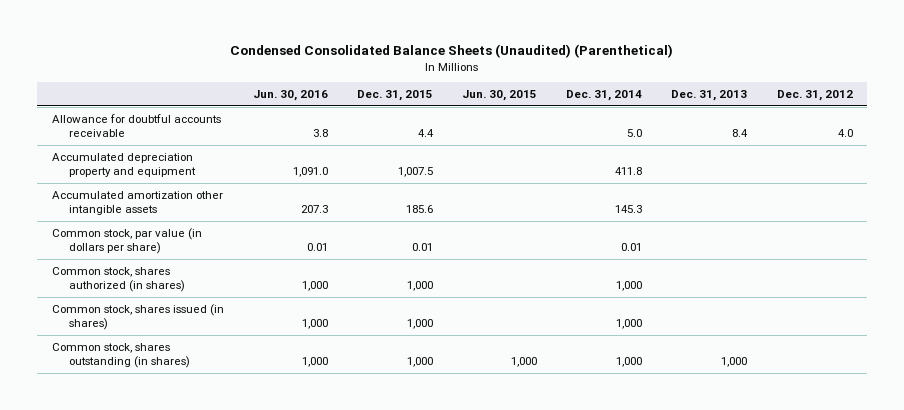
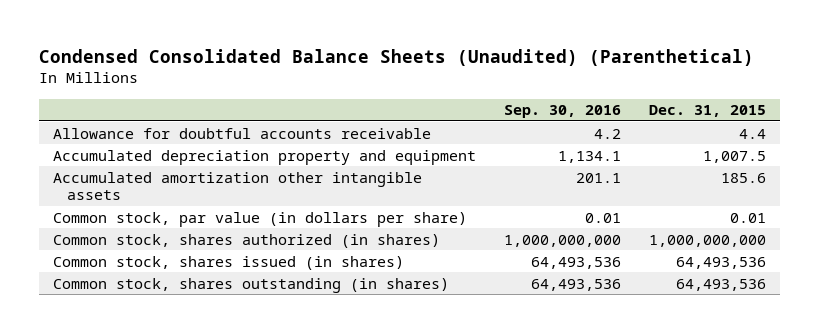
- | Jun. 30, 2016 | Dec. 31, 2015 | Jun. 30, 2015 | Dec. 31, 2014 | Dec. 31, 2013 | Dec. 31, 2012
+ | Sep. 30, 2016 | Dec. 31, 2015
- Common stock, shares authorized (in shares) | 1,000 | 1,000 | | 1,000 | |
- Common stock, shares issued (in shares) | 1,000 | 1,000 | | 1,000 | |
- Common stock, shares outstanding (in shares) | 1,000 | 1,000 | 1,000 | 1,000 | 1,000 |
+ Common stock, shares authorized (in shares) | 1,000,000,000 | 1,000,000,000
+ Common stock, shares issued (in shares) | 64,493,536 | 64,493,536
+ Common stock, shares outstanding (in shares) | 64,493,536 | 64,493,536

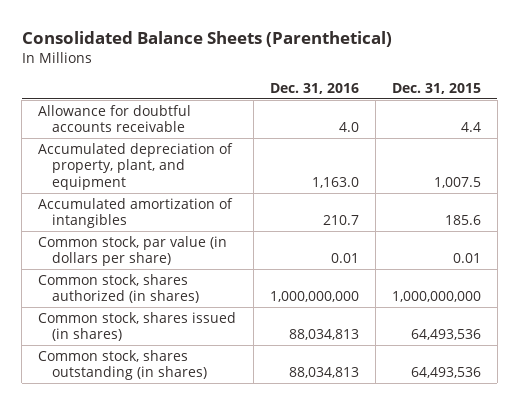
- Condensed Consolidated Balance Sheets (Unaudited) (Parenthetical)
+ Consolidated Balance Sheets (Parenthetical)
- | Sep. 30, 2016 | Dec. 31, 2015
+ | Dec. 31, 2016 | Dec. 31, 2015
- Accumulated depreciation property and equipment | 1,134.1 | 1,007.5
- Accumulated amortization other intangible assets | 201.1 | 185.6
+ Accumulated depreciation of property, plant, and equipment | 1,163.0 | 1,007.5
+ Accumulated amortization of intangibles | 210.7 | 185.6

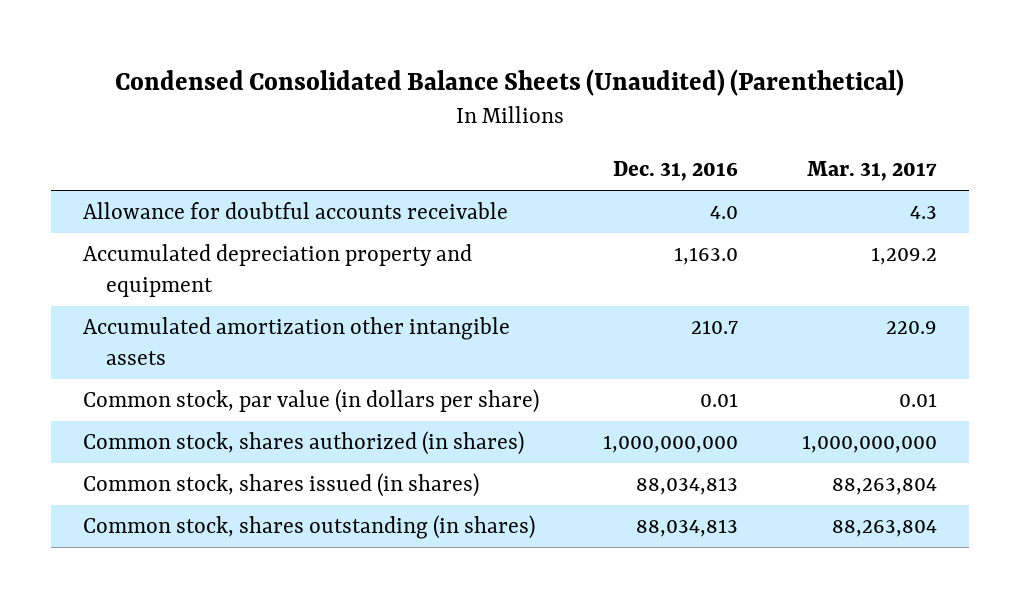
- Consolidated Balance Sheets (Parenthetical)
+ Condensed Consolidated Balance Sheets (Unaudited) (Parenthetical)
- | Dec. 31, 2016 | Dec. 31, 2015
+ | Dec. 31, 2016 | Mar. 31, 2017
- Accumulated depreciation of property, plant, and equipment | 1,163.0 | 1,007.5
- Accumulated amortization of intangibles | 210.7 | 185.6
+ Accumulated depreciation property and equipment | 1,163.0 | 1,209.2
+ Accumulated amortization other intangible assets | 210.7 | 220.9

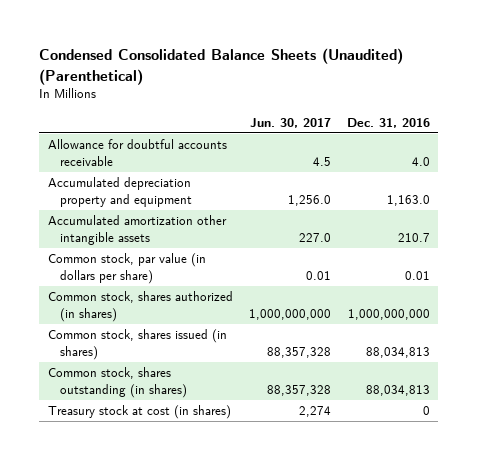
- | Dec. 31, 2016 | Mar. 31, 2017
+ | Jun. 30, 2017 | Dec. 31, 2016
+ Treasury stock at cost (in shares) | 2,274 | 0

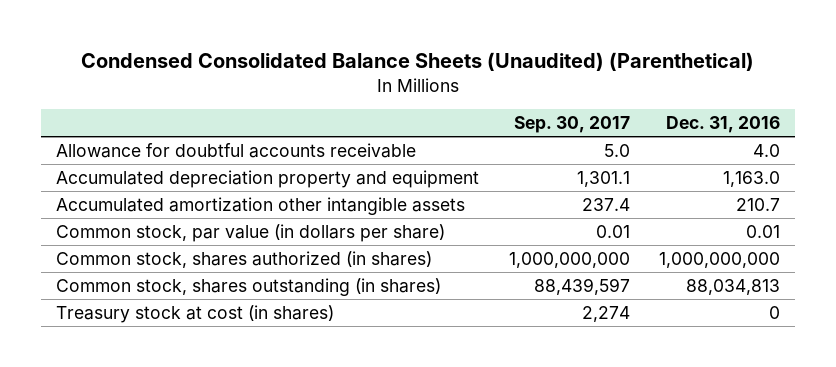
- | Jun. 30, 2017 | Dec. 31, 2016
+ | Sep. 30, 2017 | Dec. 31, 2016
- Common stock, shares issued (in shares) | 88,357,328 | 88,034,813

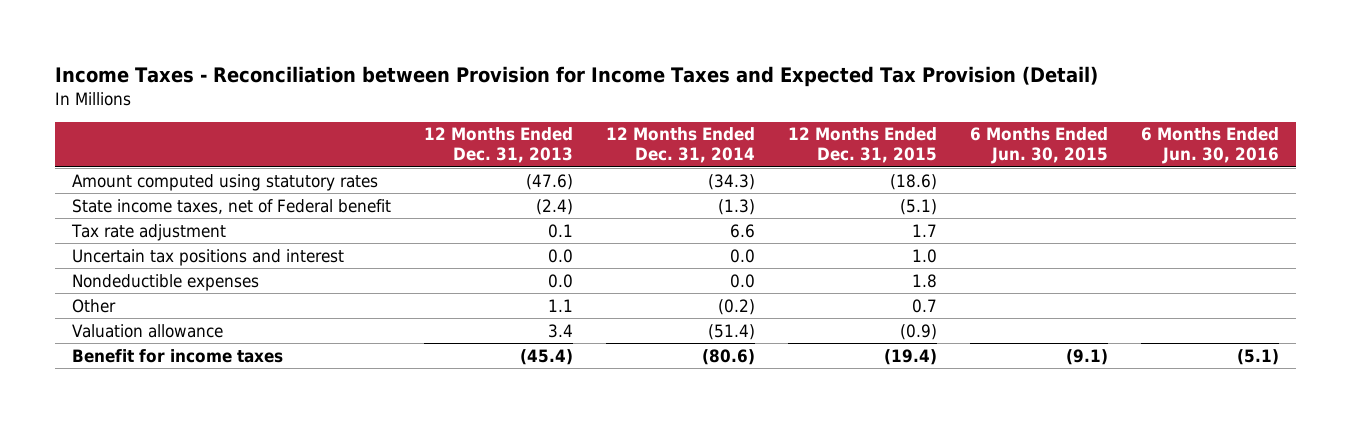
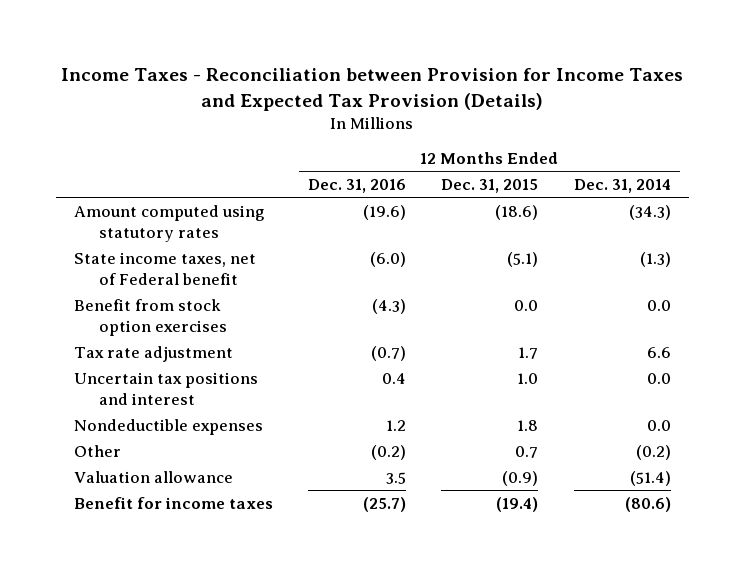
- Income Taxes - Reconciliation between Provision for Income Taxes and Expected Tax Provision (Detail)
+ Income Taxes - Reconciliation between Provision for Income Taxes and Expected Tax Provision (Details)
- | 12 Months Ended Dec. 31, 2013 | 12 Months Ended Dec. 31, 2014 | 12 Months Ended Dec. 31, 2015 | 6 Months Ended Jun. 30, 2015 | 6 Months Ended Jun. 30, 2016
+ | 12 Months Ended Dec. 31, 2016 | 12 Months Ended Dec. 31, 2015 | 12 Months Ended Dec. 31, 2014
+ Benefit from stock option exercises | (4.3) | 0.0 | 0.0

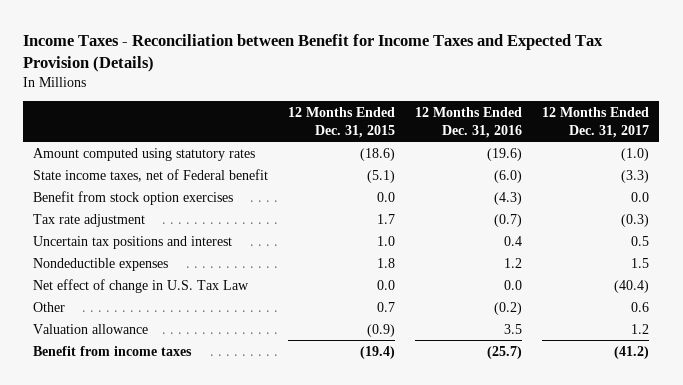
- Income Taxes - Reconciliation between Provision for Income Taxes and Expected Tax Provision (Details)
+ Income Taxes - Reconciliation between Benefit for Income Taxes and Expected Tax Provision (Details)
- | 12 Months Ended Dec. 31, 2016 | 12 Months Ended Dec. 31, 2015 | 12 Months Ended Dec. 31, 2014
+ | 12 Months Ended Dec. 31, 2015 | 12 Months Ended Dec. 31, 2016 | 12 Months Ended Dec. 31, 2017
+ Net effect of change in U.S. Tax Law | 0.0 | 0.0 | (40.4)
- Benefit for income taxes | (25.7) | (19.4) | (80.6)
+ Benefit from income taxes | (19.4) | (25.7) | (41.2)

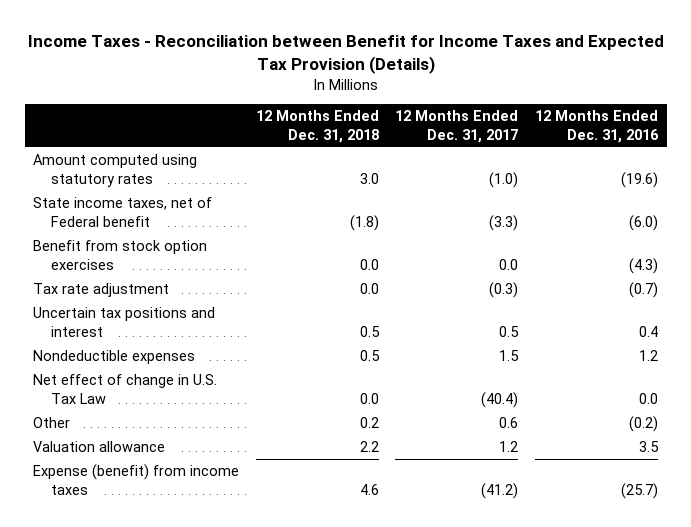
- | 12 Months Ended Dec. 31, 2015 | 12 Months Ended Dec. 31, 2016 | 12 Months Ended Dec. 31, 2017
+ | 12 Months Ended Dec. 31, 2018 | 12 Months Ended Dec. 31, 2017 | 12 Months Ended Dec. 31, 2016
- Benefit from income taxes | (19.4) | (25.7) | (41.2)
+ Expense (benefit) from income taxes | 4.6 | (41.2) | (25.7)

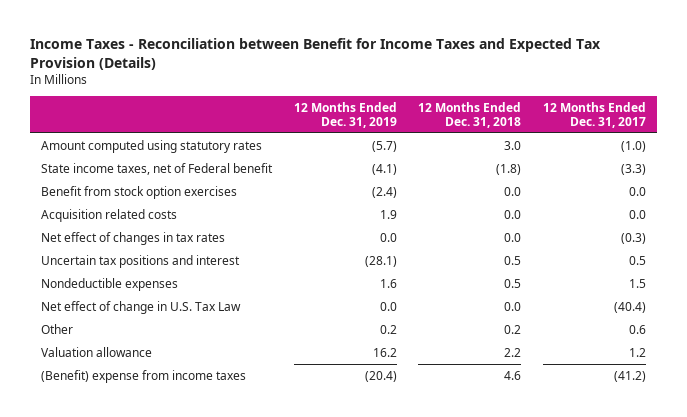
- | 12 Months Ended Dec. 31, 2018 | 12 Months Ended Dec. 31, 2017 | 12 Months Ended Dec. 31, 2016
+ | 12 Months Ended Dec. 31, 2019 | 12 Months Ended Dec. 31, 2018 | 12 Months Ended Dec. 31, 2017
- Tax rate adjustment | 0.0 | (0.3) | (0.7)
+ Acquisition related costs | 1.9 | 0.0 | 0.0
+ Net effect of changes in tax rates | 0.0 | 0.0 | (0.3)
- Expense (benefit) from income taxes | 4.6 | (41.2) | (25.7)
+ (Benefit) expense from income taxes | (20.4) | 4.6 | (41.2)

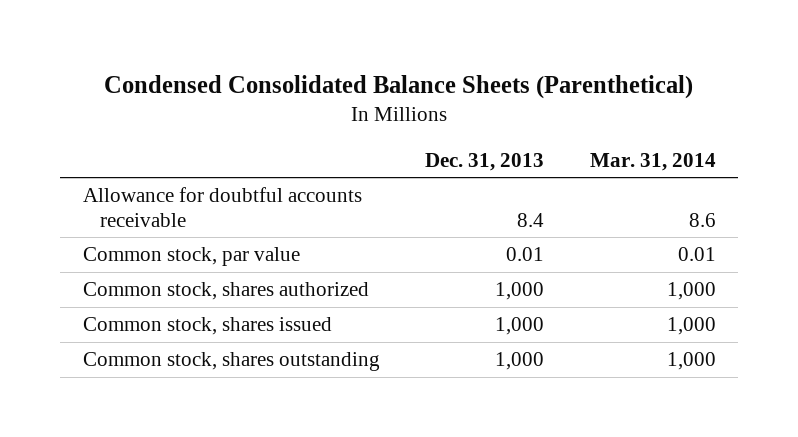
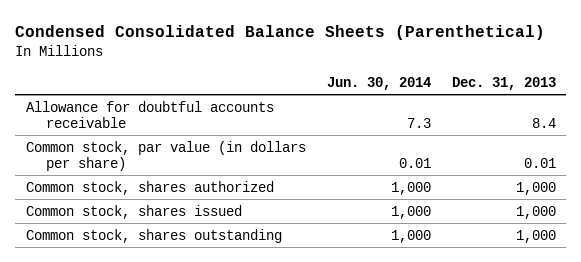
- | Dec. 31, 2013 | Mar. 31, 2014
+ | Jun. 30, 2014 | Dec. 31, 2013
- Common stock, par value | 0.01 | 0.01
+ Common stock, par value (in dollars per share) | 0.01 | 0.01

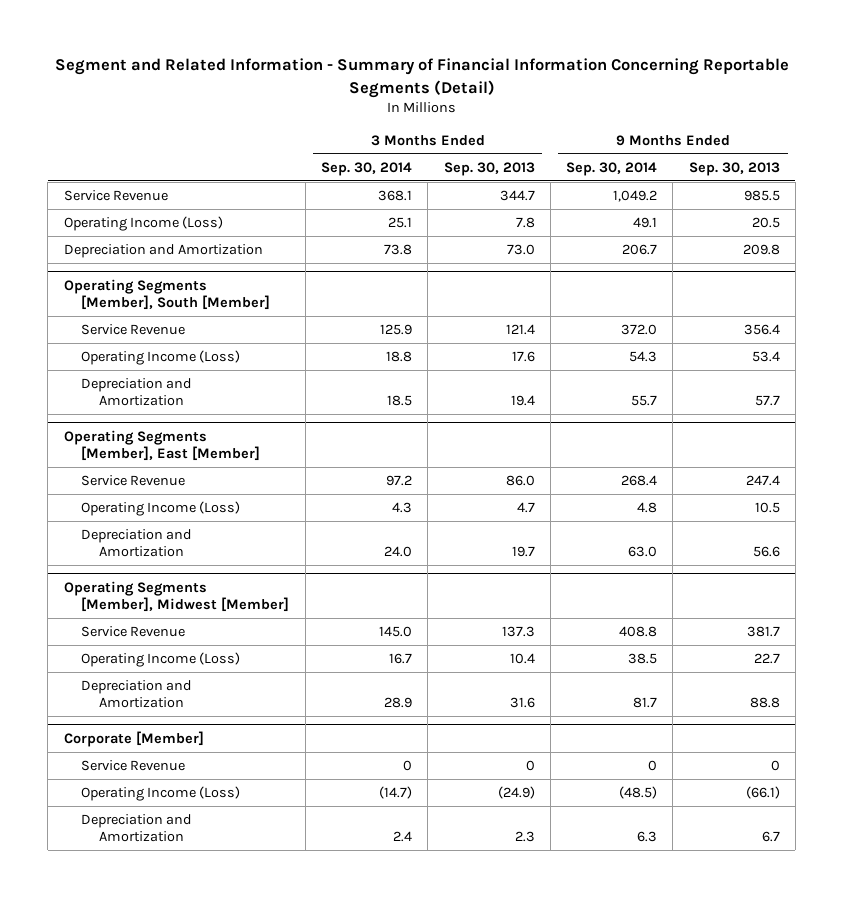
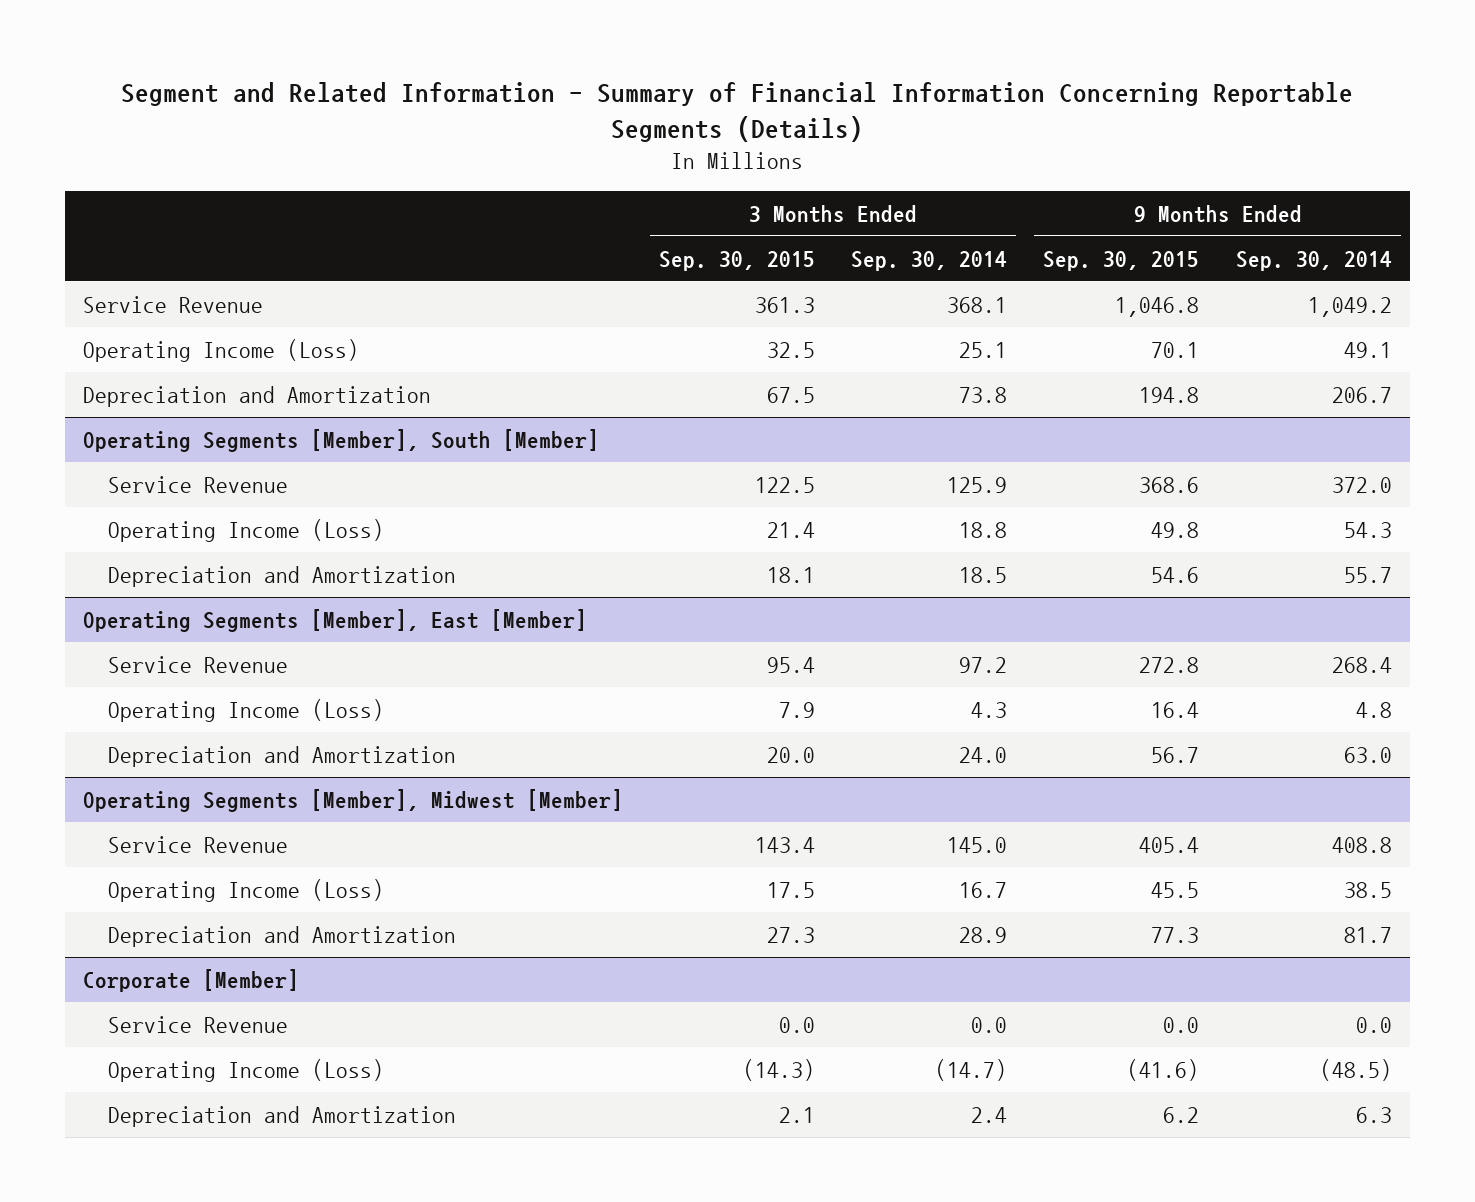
- Segment and Related Information - Summary of Financial Information Concerning Reportable Segments (Detail)
+ Segment and Related Information - Summary of Financial Information Concerning Reportable Segments (Details)
- | 3 Months Ended Sep. 30, 2014 | 3 Months Ended Sep. 30, 2013 | 9 Months Ended Sep. 30, 2014 | 9 Months Ended Sep. 30, 2013
+ | 3 Months Ended Sep. 30, 2015 | 3 Months Ended Sep. 30, 2014 | 9 Months Ended Sep. 30, 2015 | 9 Months Ended Sep. 30, 2014
@ Corporate [Member]
- Service Revenue | 0 | 0 | 0 | 0
+ Service Revenue | 0.0 | 0.0 | 0.0 | 0.0

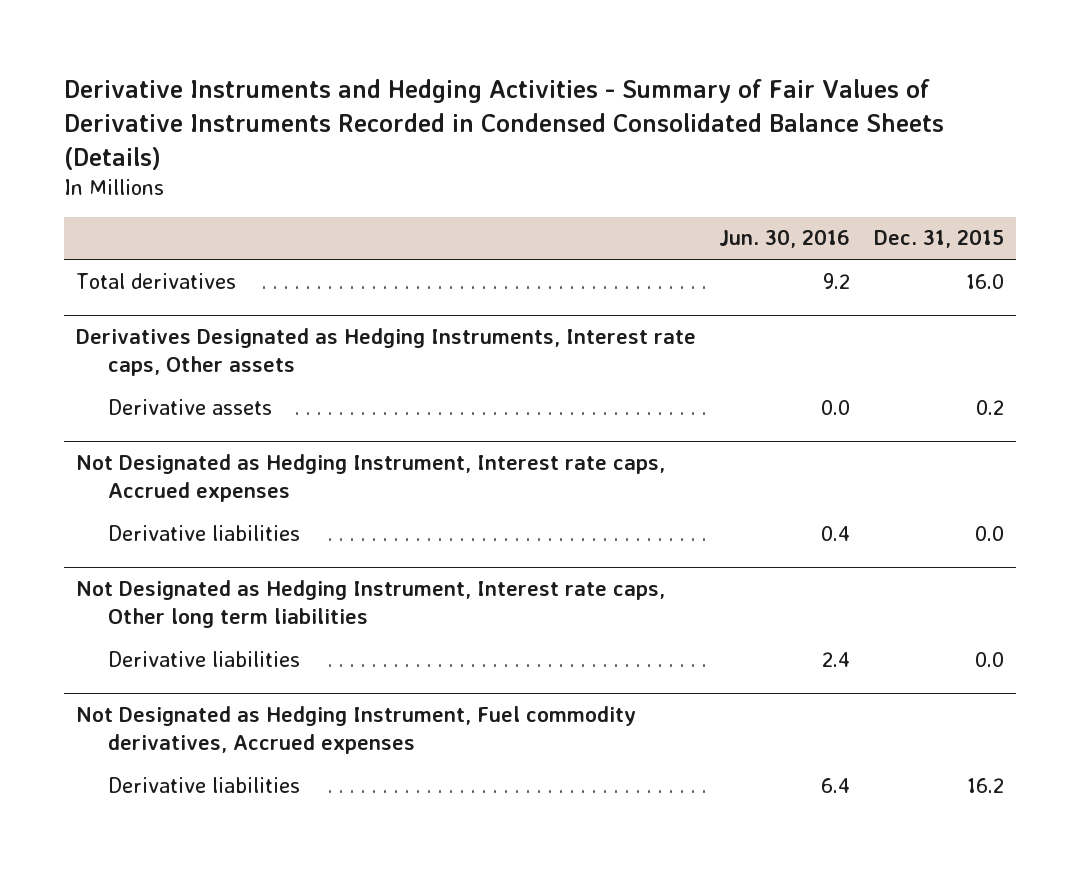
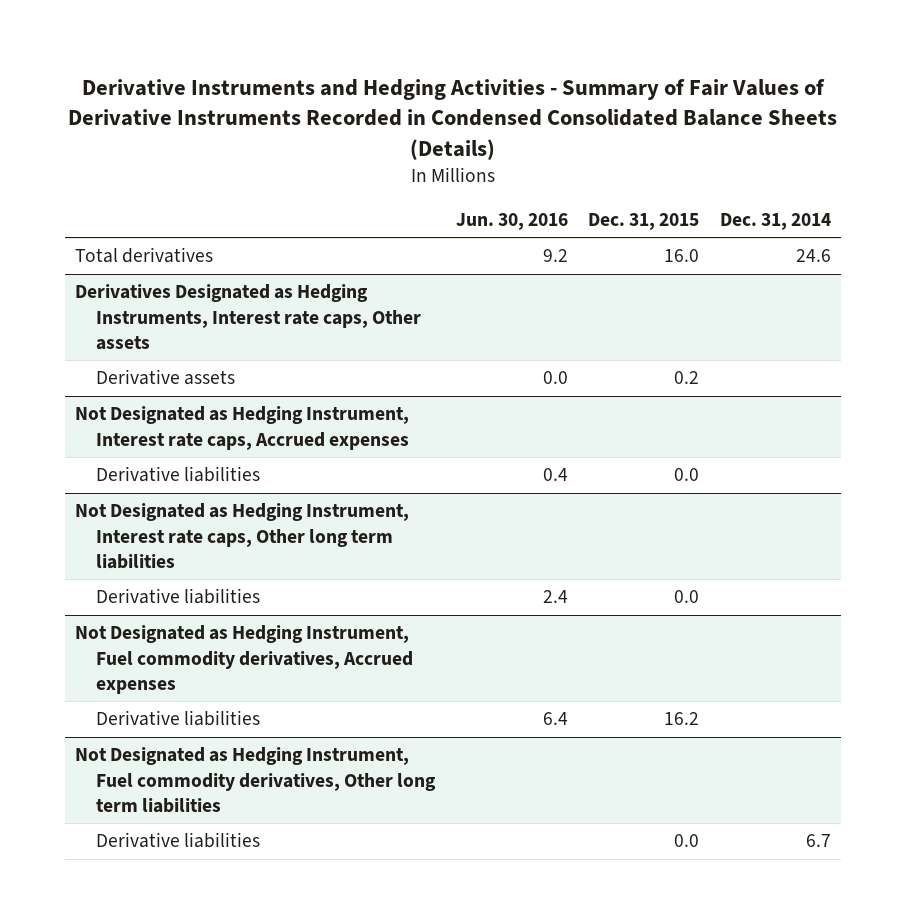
- | Jun. 30, 2016 | Dec. 31, 2015
+ | Jun. 30, 2016 | Dec. 31, 2015 | Dec. 31, 2014
+ Not Designated as Hedging Instrument, Fuel commodity derivatives, Other long term liabilities
+ Derivative liabilities | | 0.0 | 6.7

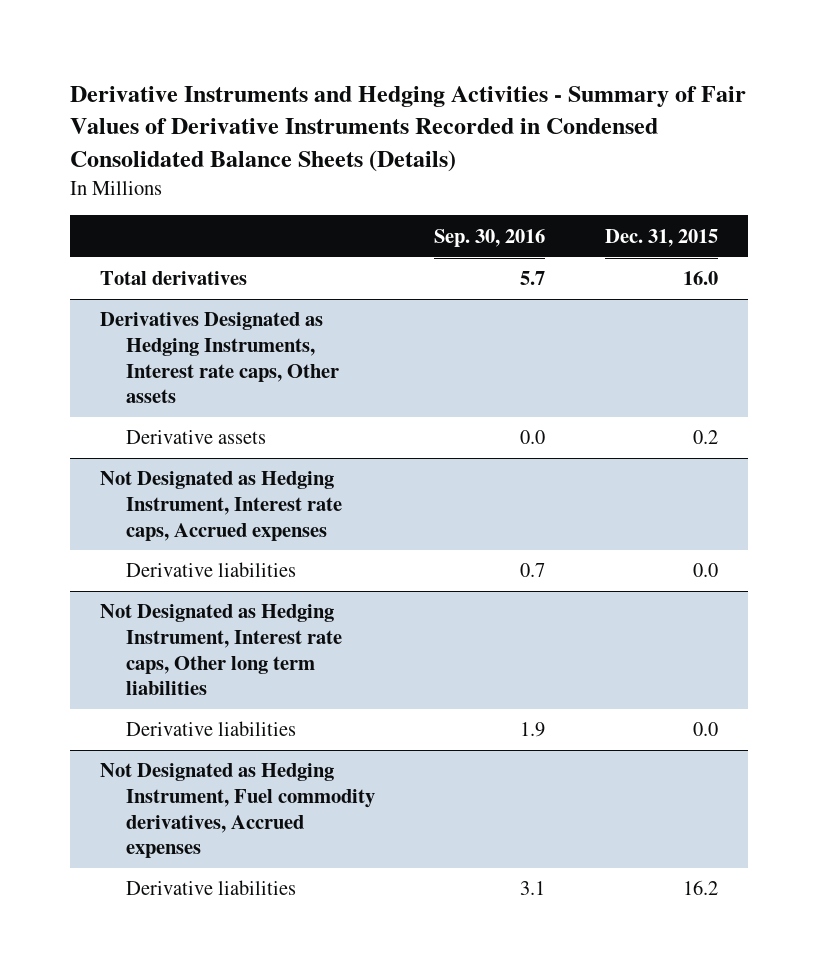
- | Jun. 30, 2016 | Dec. 31, 2015 | Dec. 31, 2014
+ | Sep. 30, 2016 | Dec. 31, 2015
- Not Designated as Hedging Instrument, Fuel commodity derivatives, Other long term liabilities
- Derivative liabilities | | 0.0 | 6.7

